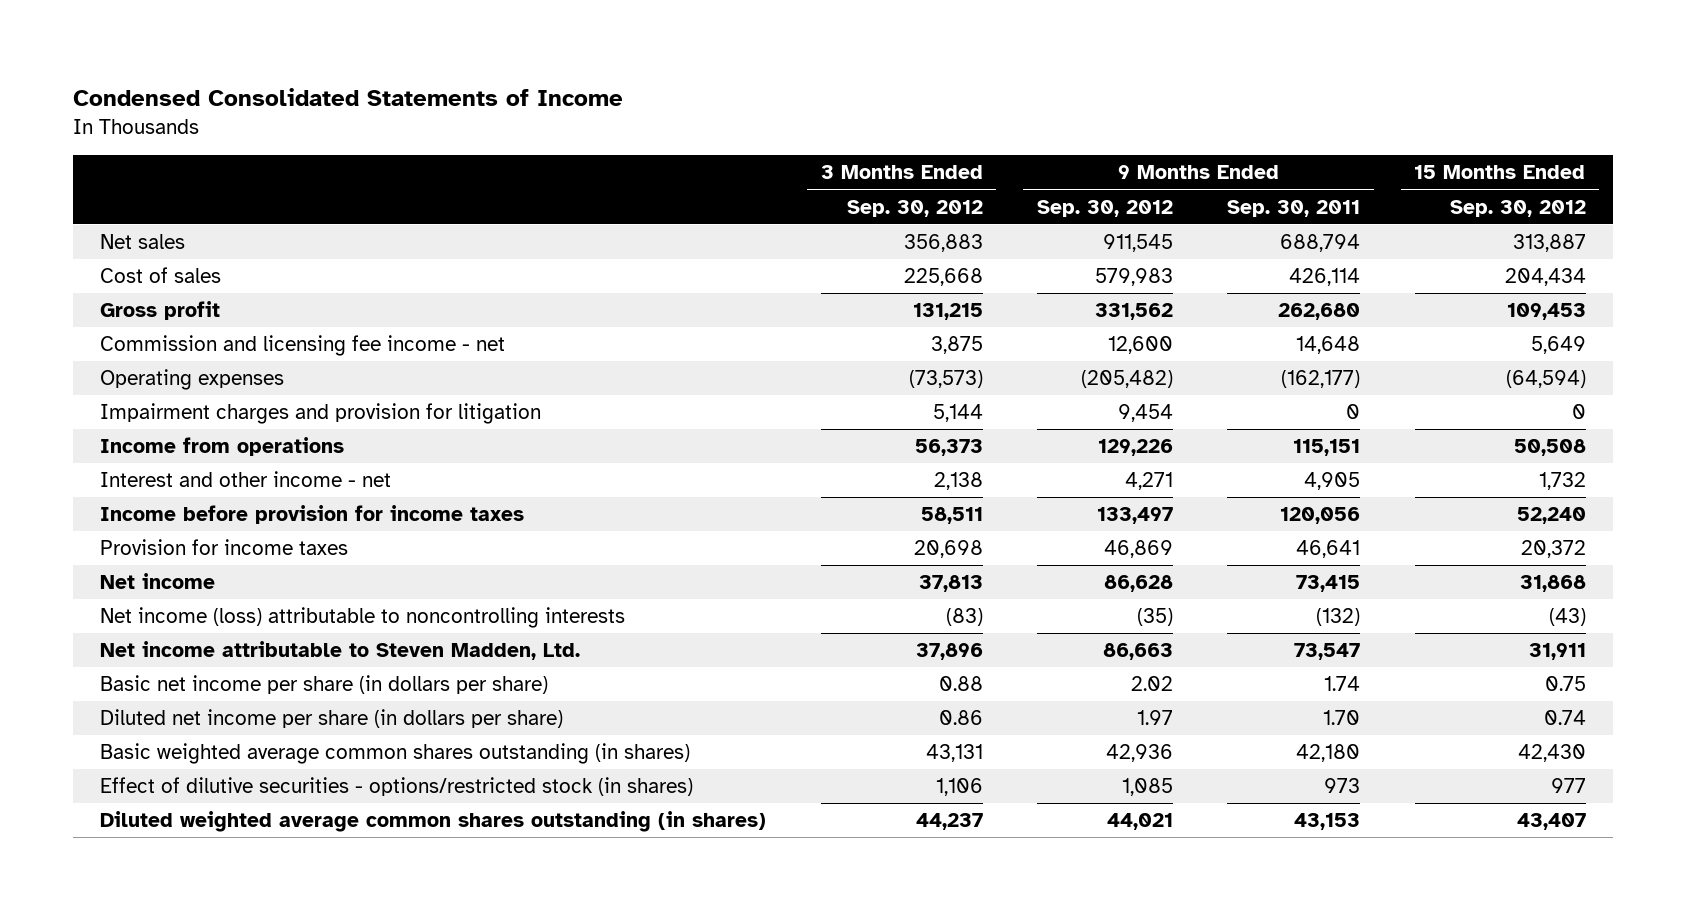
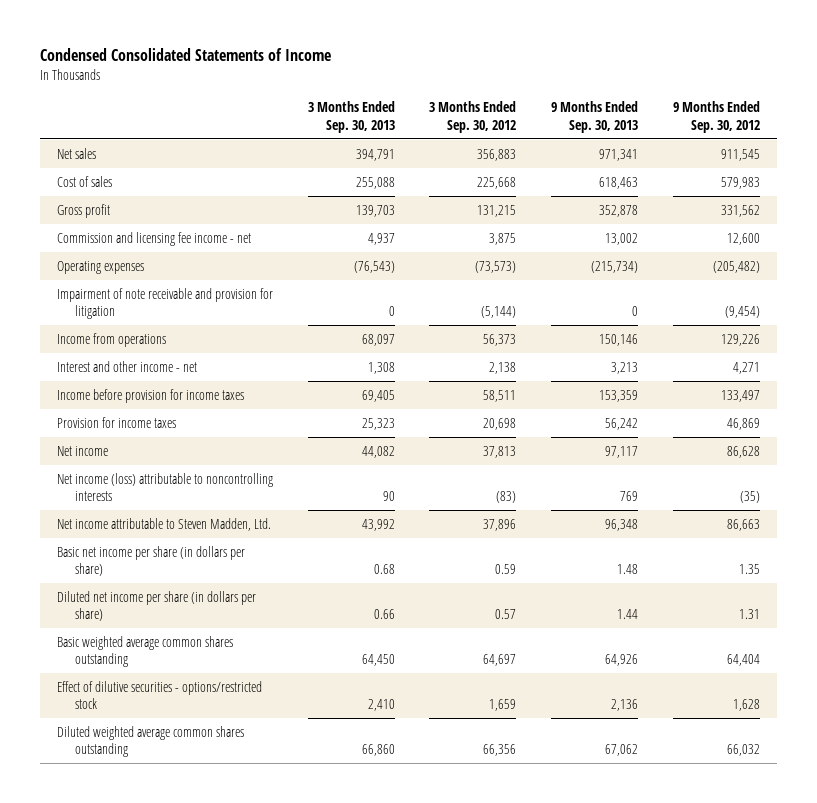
- | 3 Months Ended Sep. 30, 2012 | 9 Months Ended Sep. 30, 2012 | 9 Months Ended Sep. 30, 2011 | 15 Months Ended Sep. 30, 2012
+ | 3 Months Ended Sep. 30, 2013 | 3 Months Ended Sep. 30, 2012 | 9 Months Ended Sep. 30, 2013 | 9 Months Ended Sep. 30, 2012
- Impairment charges and provision for litigation | 5,144 | 9,454 | 0 | 0
+ Impairment of note receivable and provision for litigation | 0 | (5,144) | 0 | (9,454)
- Basic net income per share (in dollars per share) | 0.88 | 2.02 | 1.74 | 0.75
- Diluted net income per share (in dollars per share) | 0.86 | 1.97 | 1.70 | 0.74
- Basic weighted average common shares outstanding (in shares) | 43,131 | 42,936 | 42,180 | 42,430
- Effect of dilutive securities - options/restricted stock (in shares) | 1,106 | 1,085 | 973 | 977
- Diluted weighted average common shares outstanding (in shares) | 44,237 | 44,021 | 43,153 | 43,407
+ Basic net income per share (in dollars per share) | 0.68 | 0.59 | 1.48 | 1.35
+ Diluted net income per share (in dollars per share) | 0.66 | 0.57 | 1.44 | 1.31
+ Basic weighted average common shares outstanding | 64,450 | 64,697 | 64,926 | 64,404
+ Effect of dilutive securities - options/restricted stock | 2,410 | 1,659 | 2,136 | 1,628
+ Diluted weighted average common shares outstanding | 66,860 | 66,356 | 67,062 | 66,032

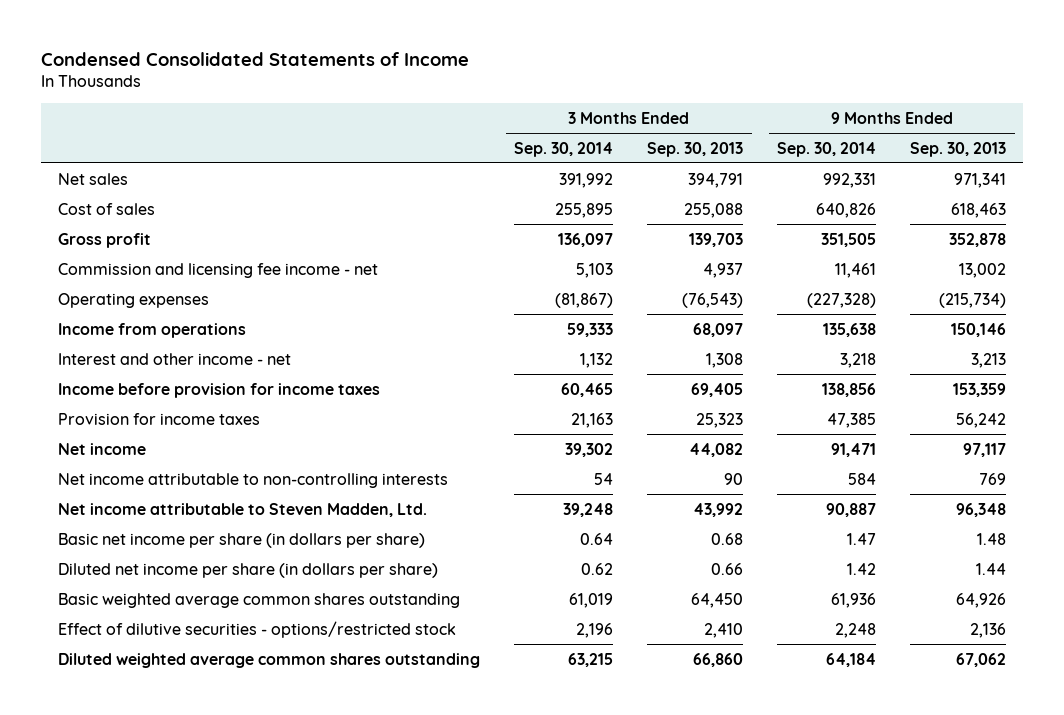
- | 3 Months Ended Sep. 30, 2013 | 3 Months Ended Sep. 30, 2012 | 9 Months Ended Sep. 30, 2013 | 9 Months Ended Sep. 30, 2012
+ | 3 Months Ended Sep. 30, 2014 | 3 Months Ended Sep. 30, 2013 | 9 Months Ended Sep. 30, 2014 | 9 Months Ended Sep. 30, 2013
- Impairment of note receivable and provision for litigation | 0 | (5,144) | 0 | (9,454)
- Net income (loss) attributable to noncontrolling interests | 90 | (83) | 769 | (35)
+ Net income attributable to non-controlling interests | 54 | 90 | 584 | 769

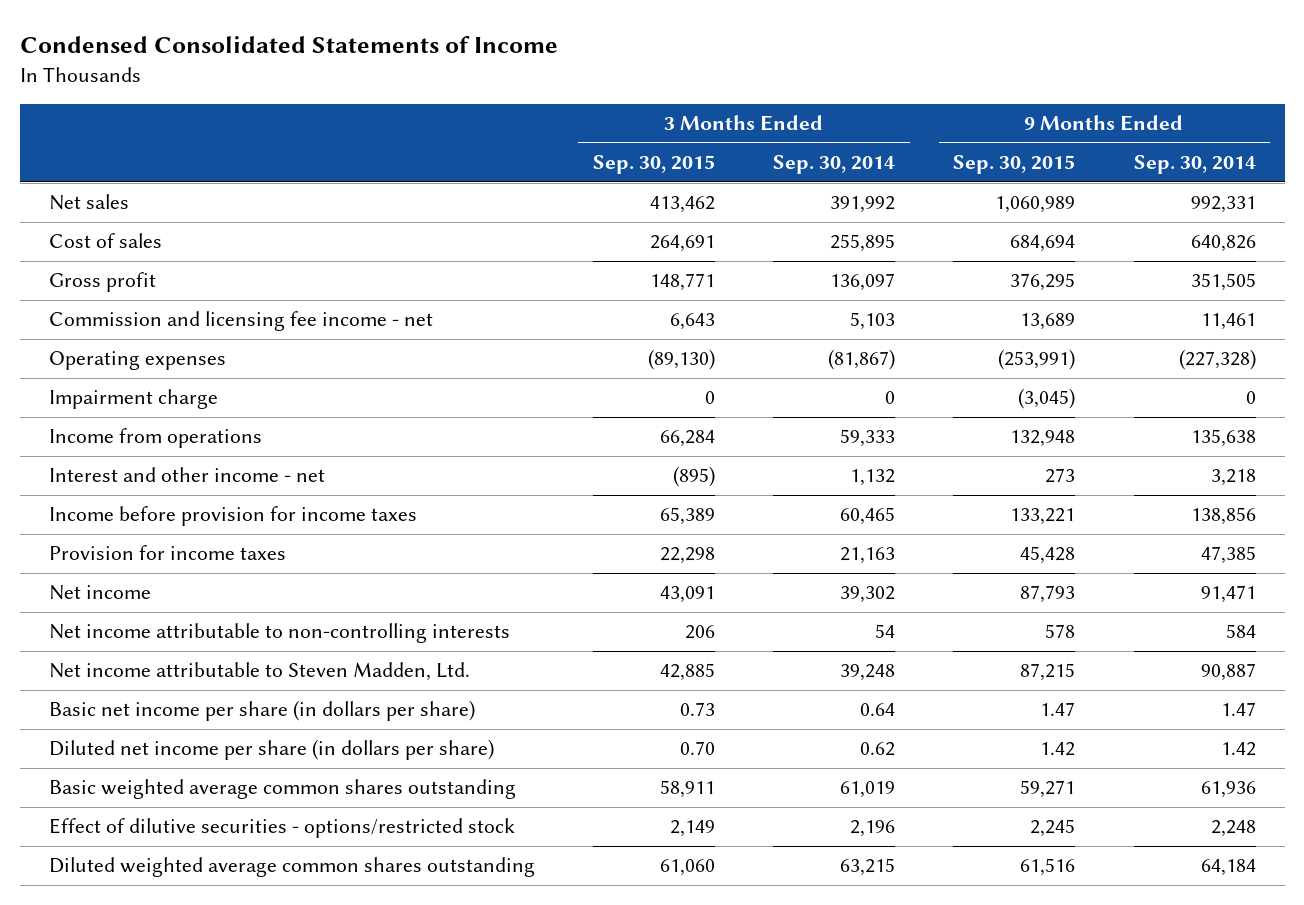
- | 3 Months Ended Sep. 30, 2014 | 3 Months Ended Sep. 30, 2013 | 9 Months Ended Sep. 30, 2014 | 9 Months Ended Sep. 30, 2013
+ | 3 Months Ended Sep. 30, 2015 | 3 Months Ended Sep. 30, 2014 | 9 Months Ended Sep. 30, 2015 | 9 Months Ended Sep. 30, 2014
+ Impairment charge | 0 | 0 | (3,045) | 0

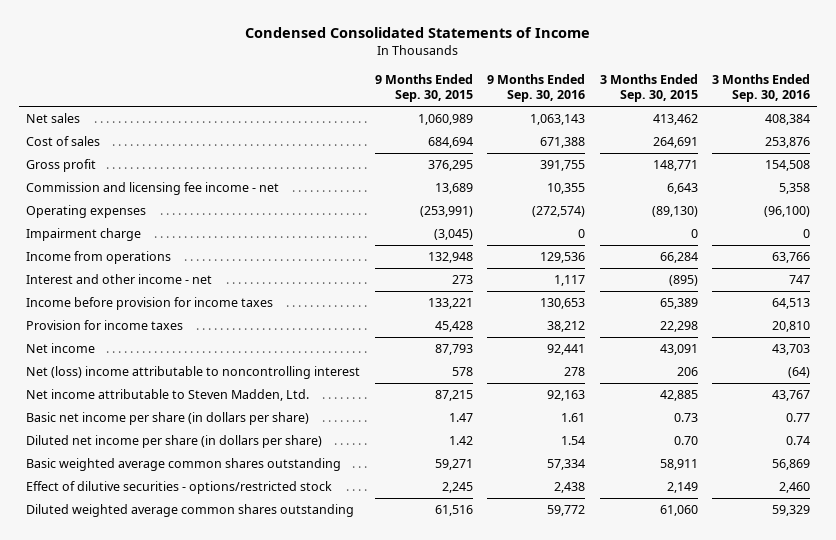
- | 3 Months Ended Sep. 30, 2015 | 3 Months Ended Sep. 30, 2014 | 9 Months Ended Sep. 30, 2015 | 9 Months Ended Sep. 30, 2014
+ | 9 Months Ended Sep. 30, 2015 | 9 Months Ended Sep. 30, 2016 | 3 Months Ended Sep. 30, 2015 | 3 Months Ended Sep. 30, 2016
- Net income attributable to non-controlling interests | 206 | 54 | 578 | 584
+ Net (loss) income attributable to noncontrolling interest | 578 | 278 | 206 | (64)

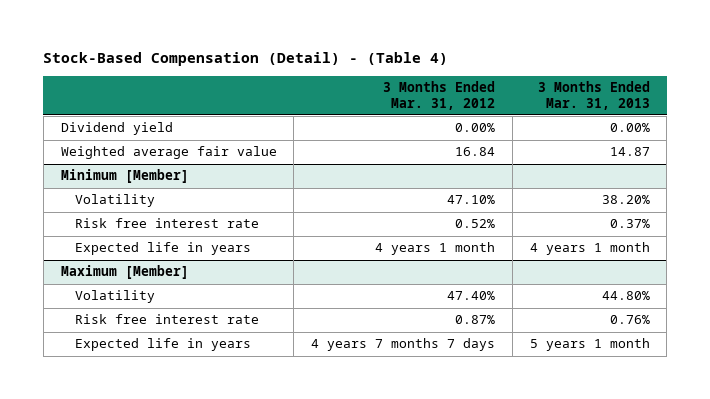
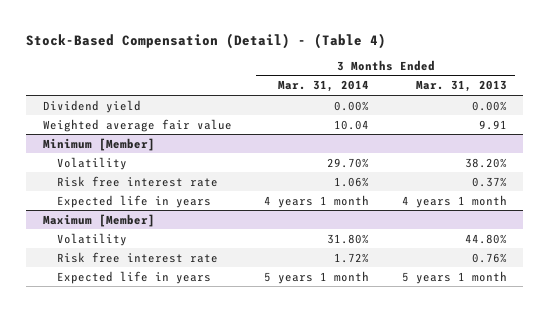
- | 3 Months Ended Mar. 31, 2012 | 3 Months Ended Mar. 31, 2013
+ | 3 Months Ended Mar. 31, 2014 | 3 Months Ended Mar. 31, 2013
- Weighted average fair value | 16.84 | 14.87
+ Weighted average fair value | 10.04 | 9.91

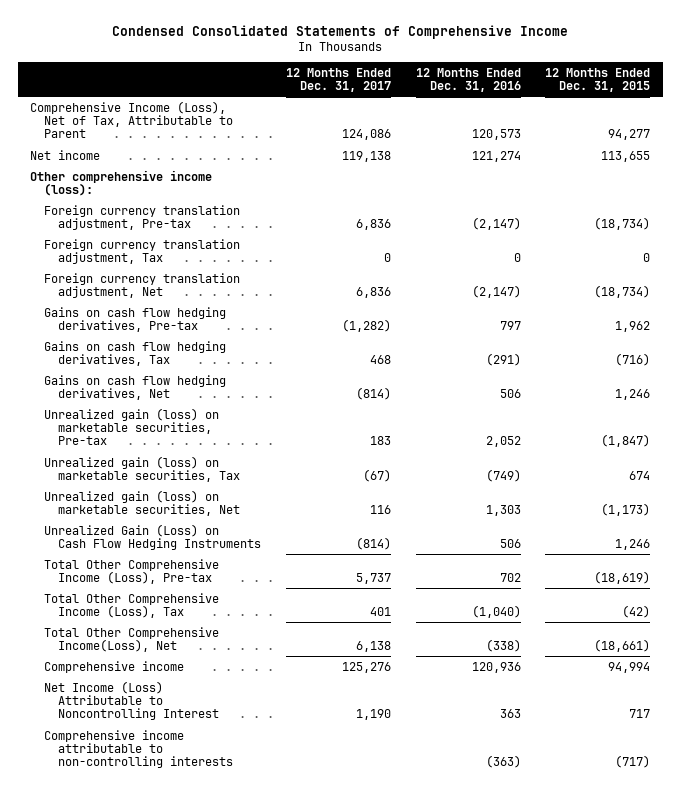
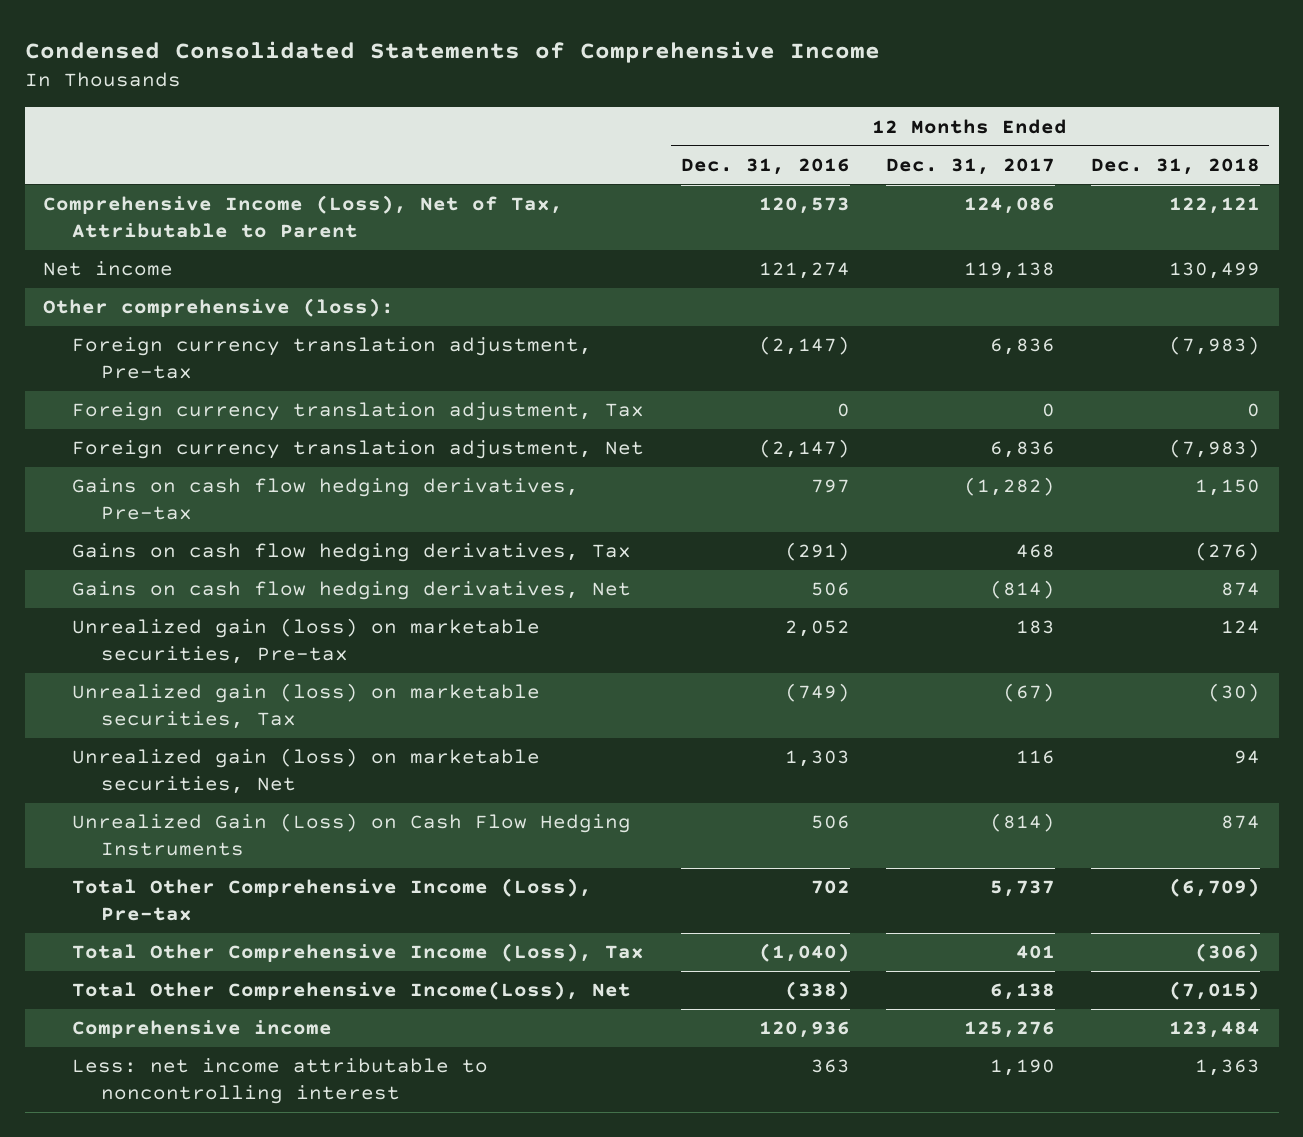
- | 12 Months Ended Dec. 31, 2017 | 12 Months Ended Dec. 31, 2016 | 12 Months Ended Dec. 31, 2015
+ | 12 Months Ended Dec. 31, 2016 | 12 Months Ended Dec. 31, 2017 | 12 Months Ended Dec. 31, 2018
- Other comprehensive income (loss):
+ Other comprehensive (loss):
- Net Income (Loss) Attributable to Noncontrolling Interest | 1,190 | 363 | 717
- Comprehensive income attributable to non-controlling interests | | (363) | (717)
+ Less: net income attributable to noncontrolling interest | 363 | 1,190 | 1,363

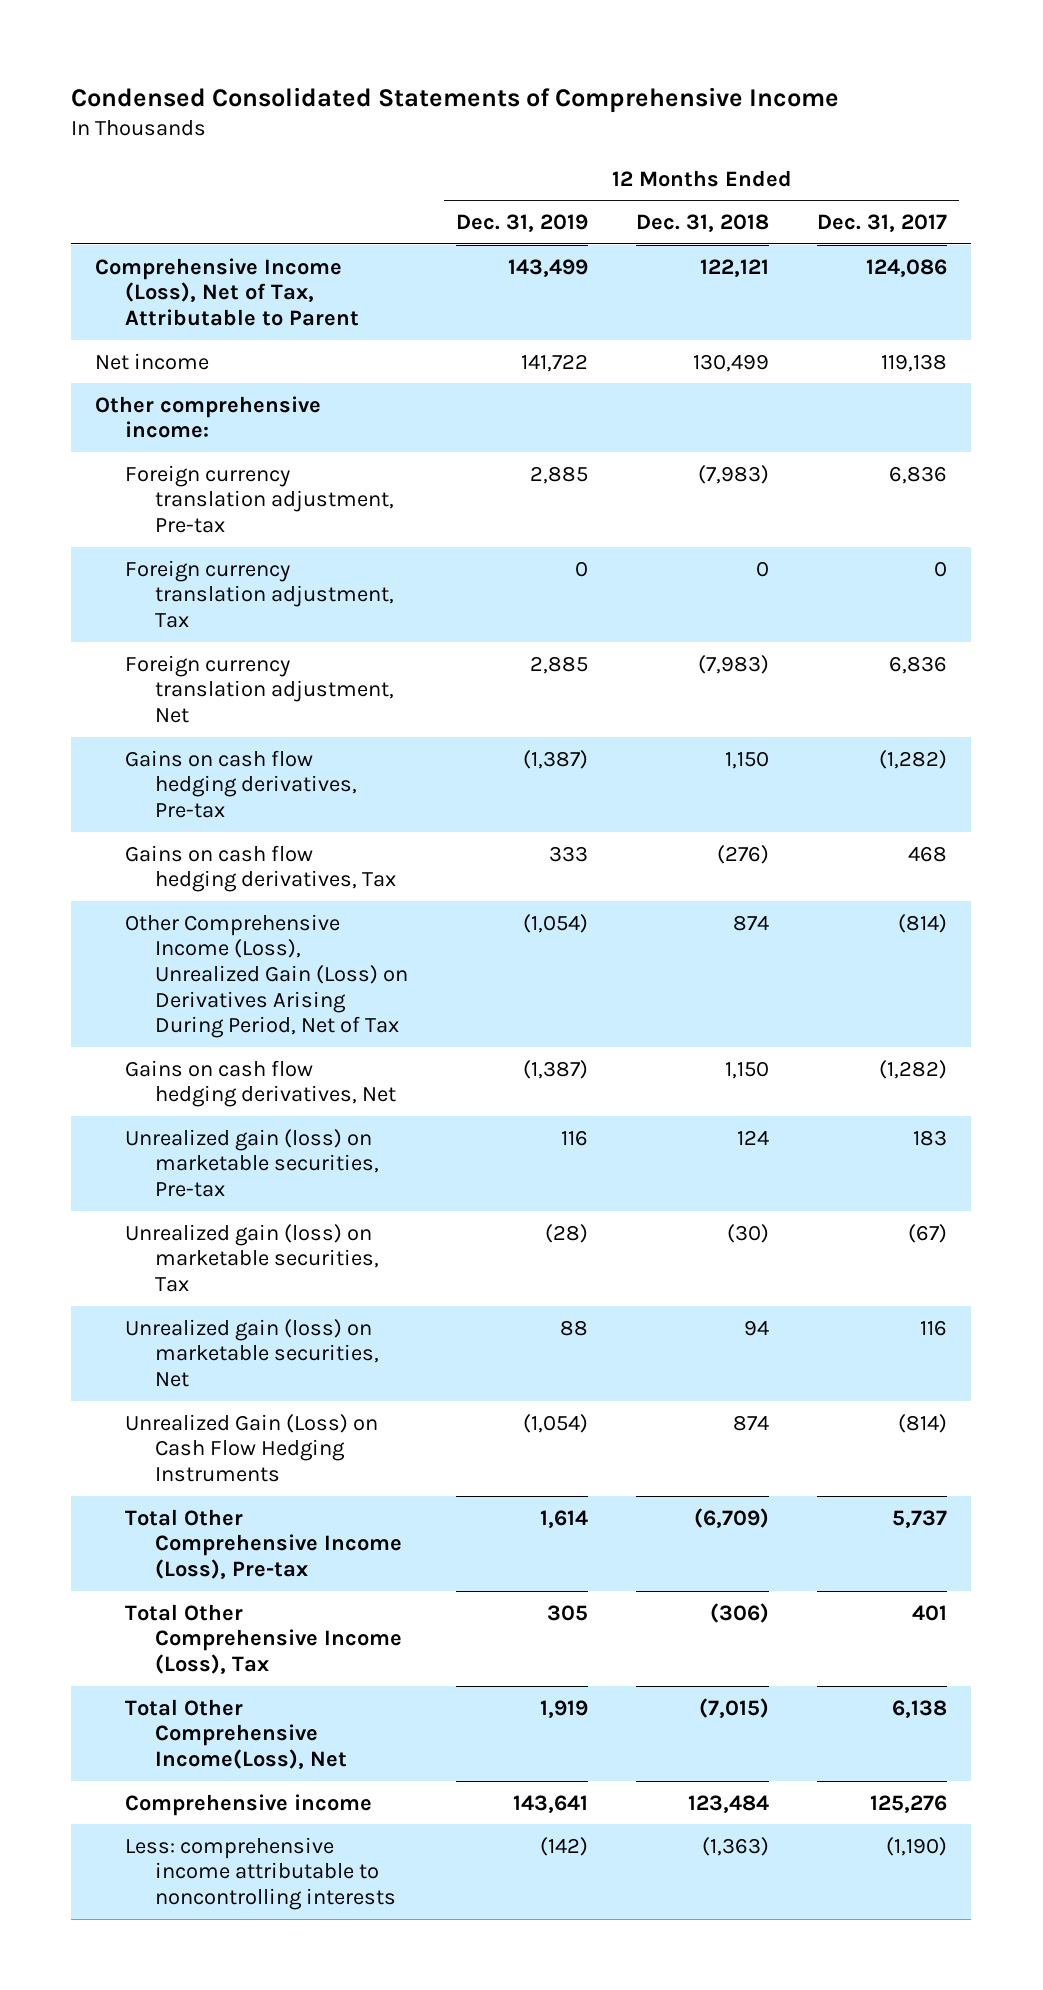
- | 12 Months Ended Dec. 31, 2016 | 12 Months Ended Dec. 31, 2017 | 12 Months Ended Dec. 31, 2018
+ | 12 Months Ended Dec. 31, 2019 | 12 Months Ended Dec. 31, 2018 | 12 Months Ended Dec. 31, 2017
- Other comprehensive (loss):
+ Other comprehensive income:
- Gains on cash flow hedging derivatives, Net | 506 | (814) | 874
+ Other Comprehensive Income (Loss), Unrealized Gain (Loss) on Derivatives Arising During Period, Net of Tax | (1,054) | 874 | (814)
+ Gains on cash flow hedging derivatives, Net | (1,387) | 1,150 | (1,282)
- Less: net income attributable to noncontrolling interest | 363 | 1,190 | 1,363
+ Less: comprehensive income attributable to noncontrolling interests | (142) | (1,363) | (1,190)

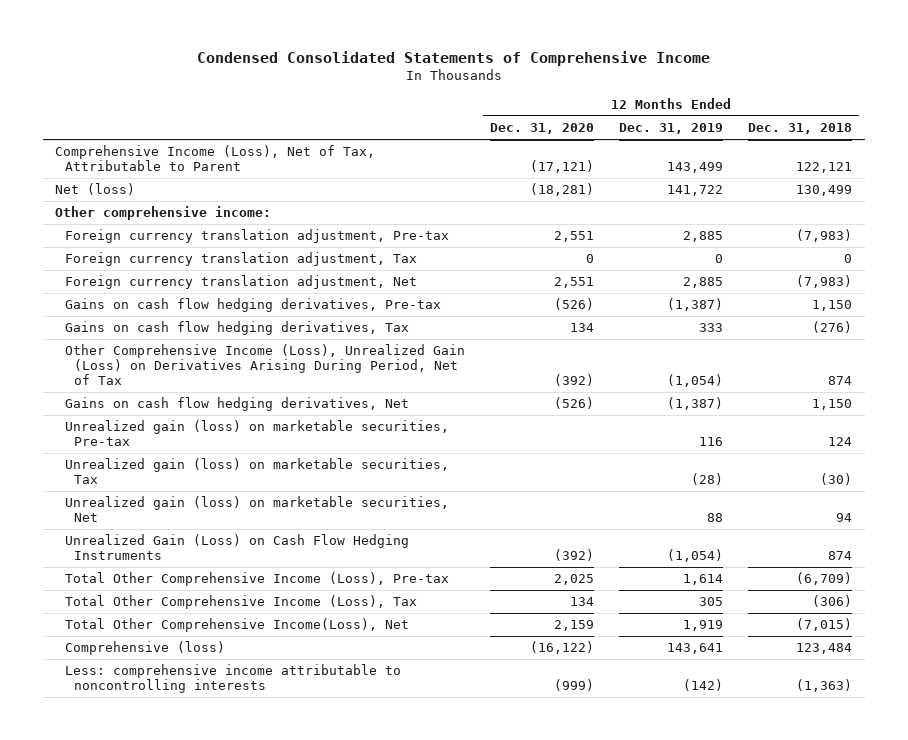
- | 12 Months Ended Dec. 31, 2019 | 12 Months Ended Dec. 31, 2018 | 12 Months Ended Dec. 31, 2017
+ | 12 Months Ended Dec. 31, 2020 | 12 Months Ended Dec. 31, 2019 | 12 Months Ended Dec. 31, 2018
- Net income | 141,722 | 130,499 | 119,138
+ Net (loss) | (18,281) | 141,722 | 130,499
- Comprehensive income | 143,641 | 123,484 | 125,276
+ Comprehensive (loss) | (16,122) | 143,641 | 123,484

